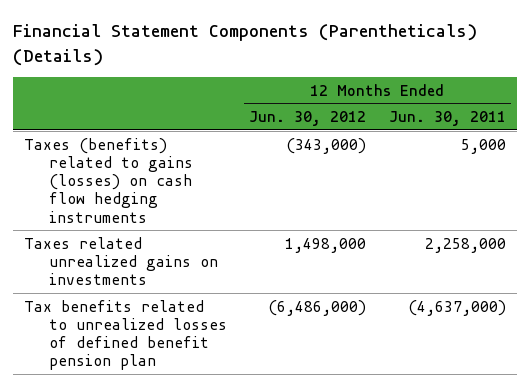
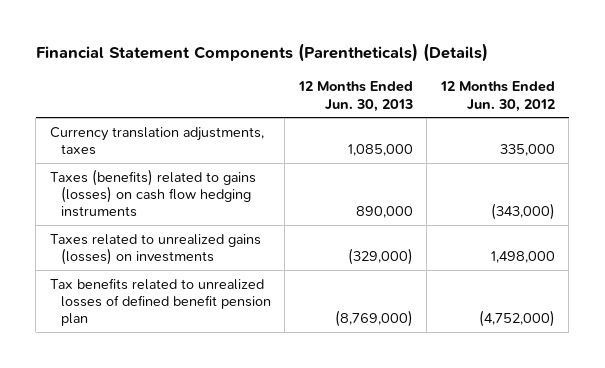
- | 12 Months Ended Jun. 30, 2012 | 12 Months Ended Jun. 30, 2011
+ | 12 Months Ended Jun. 30, 2013 | 12 Months Ended Jun. 30, 2012
+ Currency translation adjustments, taxes | 1,085,000 | 335,000
- Taxes related unrealized gains on investments | 1,498,000 | 2,258,000
- Tax benefits related to unrealized losses of defined benefit pension plan | (6,486,000) | (4,637,000)
+ Taxes related to unrealized gains (losses) on investments | (329,000) | 1,498,000
+ Tax benefits related to unrealized losses of defined benefit pension plan | (8,769,000) | (4,752,000)

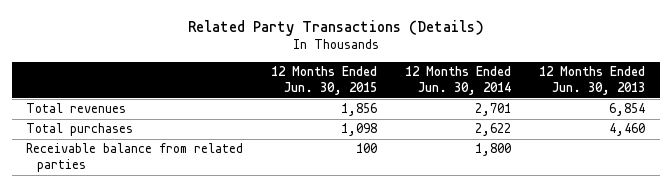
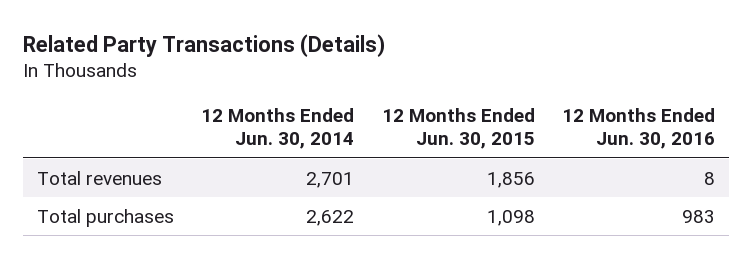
- | 12 Months Ended Jun. 30, 2015 | 12 Months Ended Jun. 30, 2014 | 12 Months Ended Jun. 30, 2013
+ | 12 Months Ended Jun. 30, 2014 | 12 Months Ended Jun. 30, 2015 | 12 Months Ended Jun. 30, 2016
- Receivable balance from related parties | 100 | 1,800 |

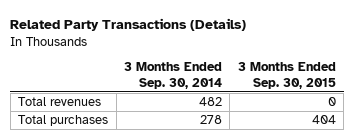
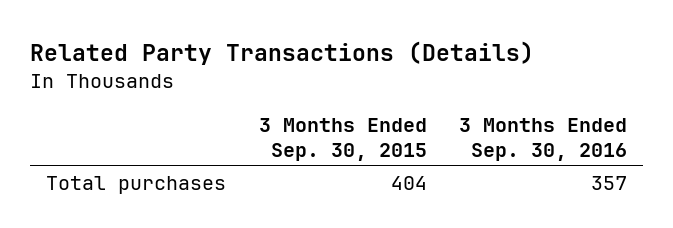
- | 3 Months Ended Sep. 30, 2014 | 3 Months Ended Sep. 30, 2015
+ | 3 Months Ended Sep. 30, 2015 | 3 Months Ended Sep. 30, 2016
- Total revenues | 482 | 0

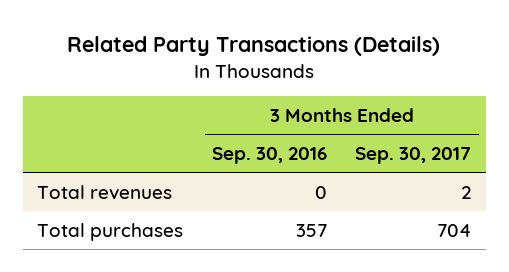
- | 3 Months Ended Sep. 30, 2015 | 3 Months Ended Sep. 30, 2016
+ | 3 Months Ended Sep. 30, 2016 | 3 Months Ended Sep. 30, 2017
+ Total revenues | 0 | 2

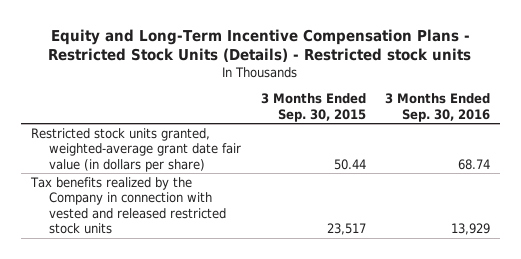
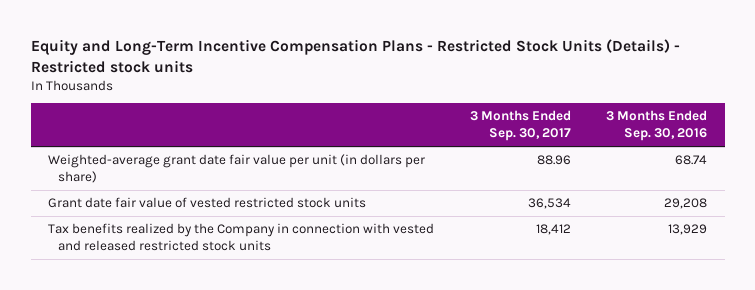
- | 3 Months Ended Sep. 30, 2015 | 3 Months Ended Sep. 30, 2016
+ | 3 Months Ended Sep. 30, 2017 | 3 Months Ended Sep. 30, 2016
- Restricted stock units granted, weighted-average grant date fair value (in dollars per share) | 50.44 | 68.74
+ Weighted-average grant date fair value per unit (in dollars per share) | 88.96 | 68.74
+ Grant date fair value of vested restricted stock units | 36,534 | 29,208

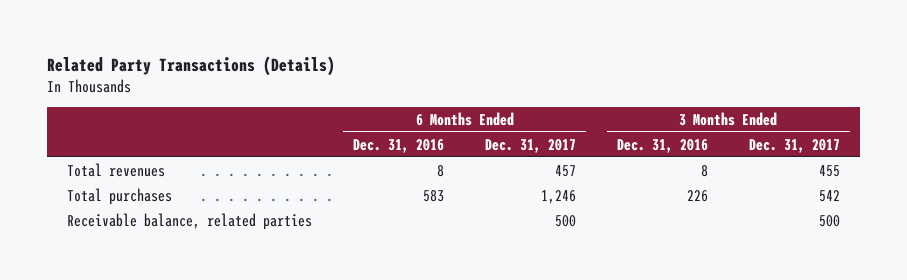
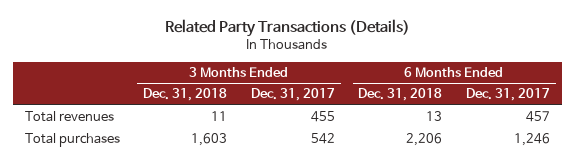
- | 6 Months Ended Dec. 31, 2016 | 6 Months Ended Dec. 31, 2017 | 3 Months Ended Dec. 31, 2016 | 3 Months Ended Dec. 31, 2017
+ | 3 Months Ended Dec. 31, 2018 | 3 Months Ended Dec. 31, 2017 | 6 Months Ended Dec. 31, 2018 | 6 Months Ended Dec. 31, 2017
- Receivable balance, related parties | | 500 | | 500

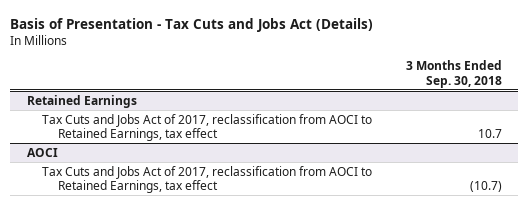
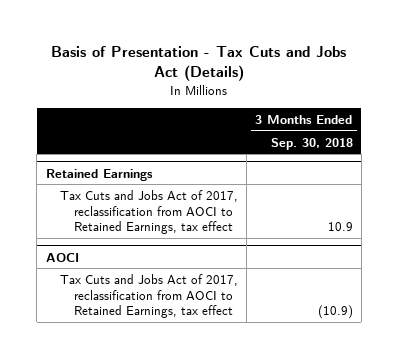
@ Retained Earnings
- Tax Cuts and Jobs Act of 2017, reclassification from AOCI to Retained Earnings, tax effect | 10.7
+ Tax Cuts and Jobs Act of 2017, reclassification from AOCI to Retained Earnings, tax effect | 10.9
@ AOCI
- Tax Cuts and Jobs Act of 2017, reclassification from AOCI to Retained Earnings, tax effect | (10.7)
+ Tax Cuts and Jobs Act of 2017, reclassification from AOCI to Retained Earnings, tax effect | (10.9)

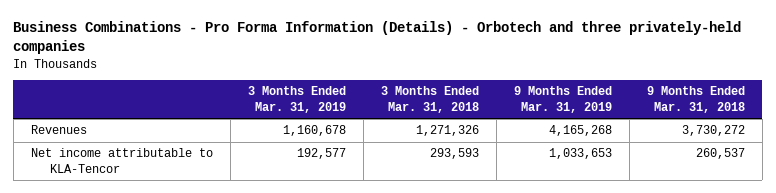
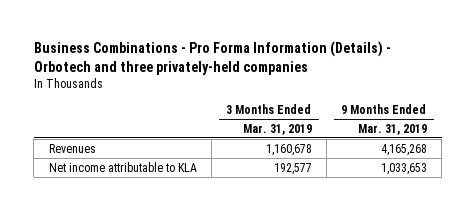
- | 3 Months Ended Mar. 31, 2019 | 3 Months Ended Mar. 31, 2018 | 9 Months Ended Mar. 31, 2019 | 9 Months Ended Mar. 31, 2018
+ | 3 Months Ended Mar. 31, 2019 | 9 Months Ended Mar. 31, 2019
- Net income attributable to KLA-Tencor | 192,577 | 293,593 | 1,033,653 | 260,537
+ Net income attributable to KLA | 192,577 | 1,033,653

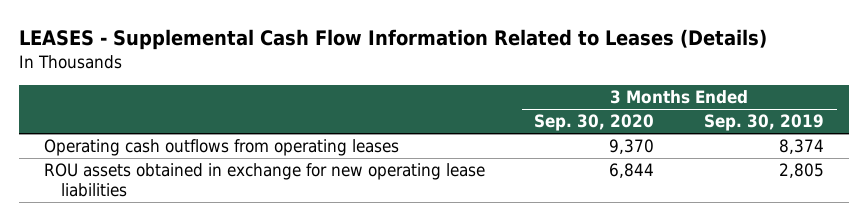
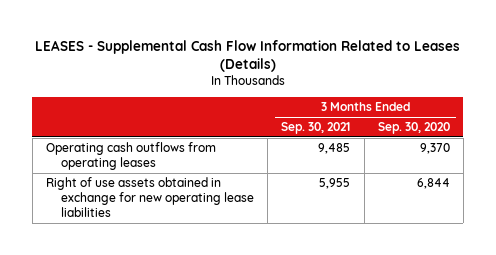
- | 3 Months Ended Sep. 30, 2020 | 3 Months Ended Sep. 30, 2019
+ | 3 Months Ended Sep. 30, 2021 | 3 Months Ended Sep. 30, 2020
- ROU assets obtained in exchange for new operating lease liabilities | 6,844 | 2,805
+ Right of use assets obtained in exchange for new operating lease liabilities | 5,955 | 6,844

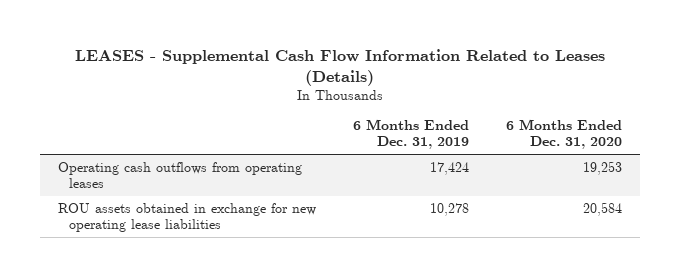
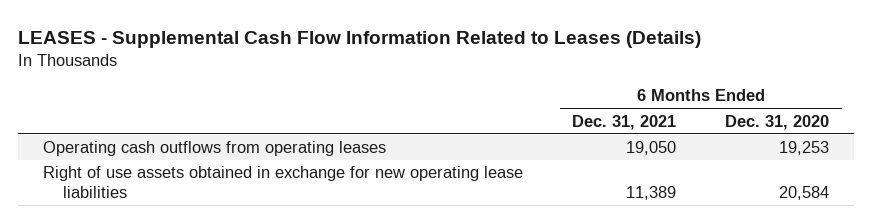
- | 6 Months Ended Dec. 31, 2019 | 6 Months Ended Dec. 31, 2020
+ | 6 Months Ended Dec. 31, 2021 | 6 Months Ended Dec. 31, 2020
- ROU assets obtained in exchange for new operating lease liabilities | 10,278 | 20,584
+ Right of use assets obtained in exchange for new operating lease liabilities | 11,389 | 20,584

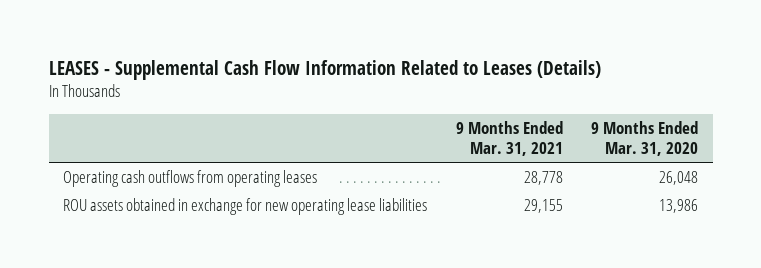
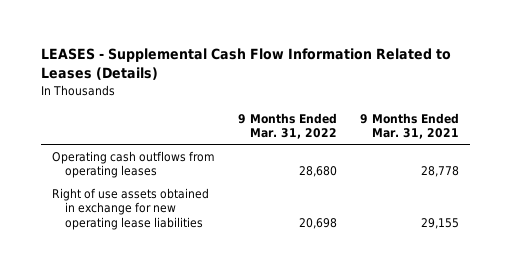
- | 9 Months Ended Mar. 31, 2021 | 9 Months Ended Mar. 31, 2020
+ | 9 Months Ended Mar. 31, 2022 | 9 Months Ended Mar. 31, 2021
- ROU assets obtained in exchange for new operating lease liabilities | 29,155 | 13,986
+ Right of use assets obtained in exchange for new operating lease liabilities | 20,698 | 29,155

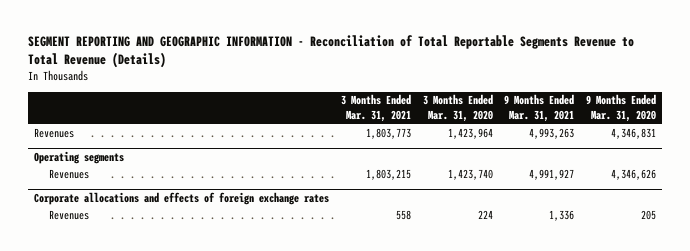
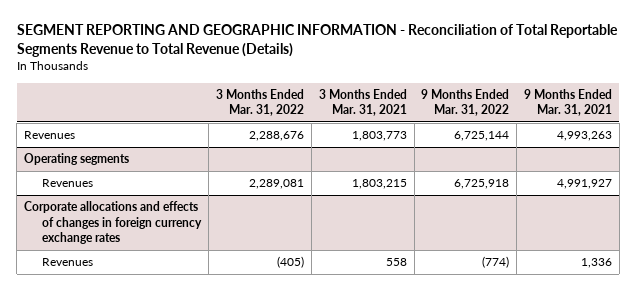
- | 3 Months Ended Mar. 31, 2021 | 3 Months Ended Mar. 31, 2020 | 9 Months Ended Mar. 31, 2021 | 9 Months Ended Mar. 31, 2020
+ | 3 Months Ended Mar. 31, 2022 | 3 Months Ended Mar. 31, 2021 | 9 Months Ended Mar. 31, 2022 | 9 Months Ended Mar. 31, 2021
- Corporate allocations and effects of foreign exchange rates
+ Corporate allocations and effects of changes in foreign currency exchange rates

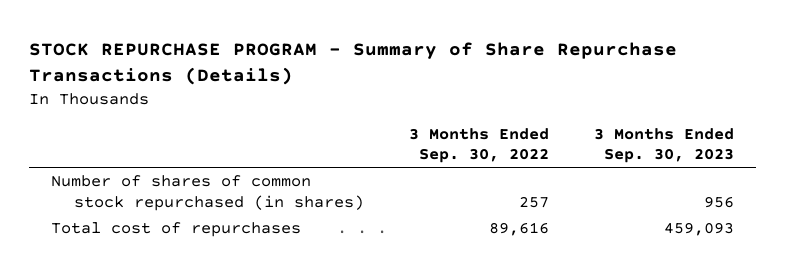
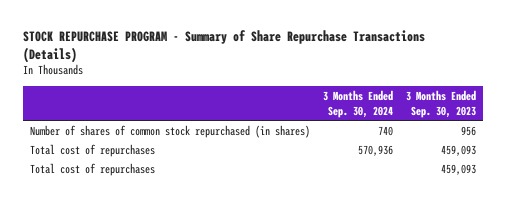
- | 3 Months Ended Sep. 30, 2022 | 3 Months Ended Sep. 30, 2023
+ | 3 Months Ended Sep. 30, 2024 | 3 Months Ended Sep. 30, 2023
+ Total cost of repurchases | | 459,093

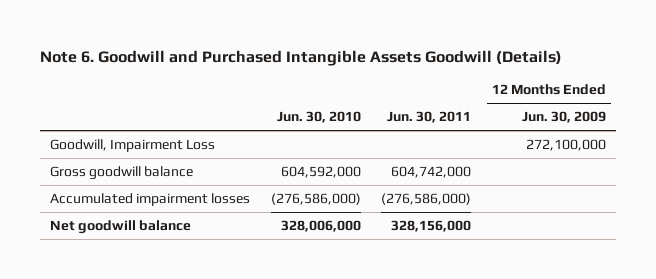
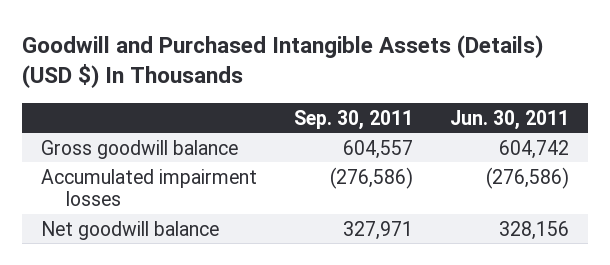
- Note 6. Goodwill and Purchased Intangible Assets Goodwill (Details)
+ Goodwill and Purchased Intangible Assets (Details) (USD $) In Thousands
- | Jun. 30, 2010 | Jun. 30, 2011 | 12 Months Ended Jun. 30, 2009
+ | Sep. 30, 2011 | Jun. 30, 2011
- Goodwill, Impairment Loss | | | 272,100,000
- Gross goodwill balance | 604,592,000 | 604,742,000 |
- Accumulated impairment losses | (276,586,000) | (276,586,000) |
- Net goodwill balance | 328,006,000 | 328,156,000 |
+ Gross goodwill balance | 604,557 | 604,742
+ Accumulated impairment losses | (276,586) | (276,586)
+ Net goodwill balance | 327,971 | 328,156

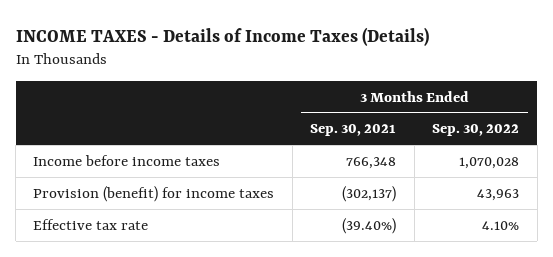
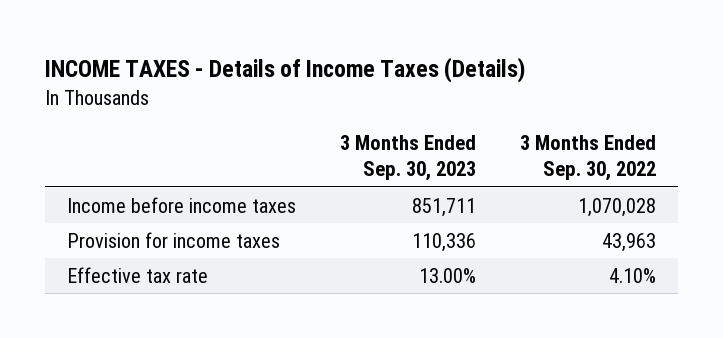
- | 3 Months Ended Sep. 30, 2021 | 3 Months Ended Sep. 30, 2022
+ | 3 Months Ended Sep. 30, 2023 | 3 Months Ended Sep. 30, 2022
- Provision (benefit) for income taxes | (302,137) | 43,963
+ Provision for income taxes | 110,336 | 43,963

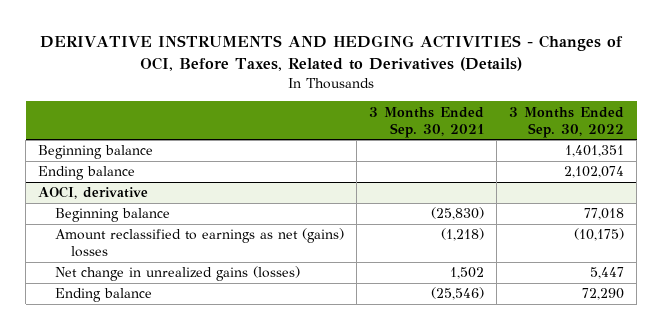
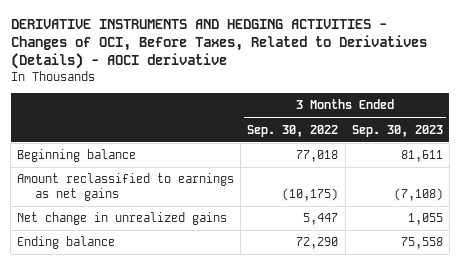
- DERIVATIVE INSTRUMENTS AND HEDGING ACTIVITIES - Changes of OCI, Before Taxes, Related to Derivatives (Details)
+ DERIVATIVE INSTRUMENTS AND HEDGING ACTIVITIES - Changes of OCI, Before Taxes, Related to Derivatives (Details) - AOCI derivative
- | 3 Months Ended Sep. 30, 2021 | 3 Months Ended Sep. 30, 2022
+ | 3 Months Ended Sep. 30, 2022 | 3 Months Ended Sep. 30, 2023
- Beginning balance | | 1,401,351
- Ending balance | | 2,102,074
- AOCI, derivative
- Amount reclassified to earnings as net (gains) losses | (1,218) | (10,175)
- Net change in unrealized gains (losses) | 1,502 | 5,447
+ Amount reclassified to earnings as net gains | (10,175) | (7,108)
+ Net change in unrealized gains | 5,447 | 1,055

